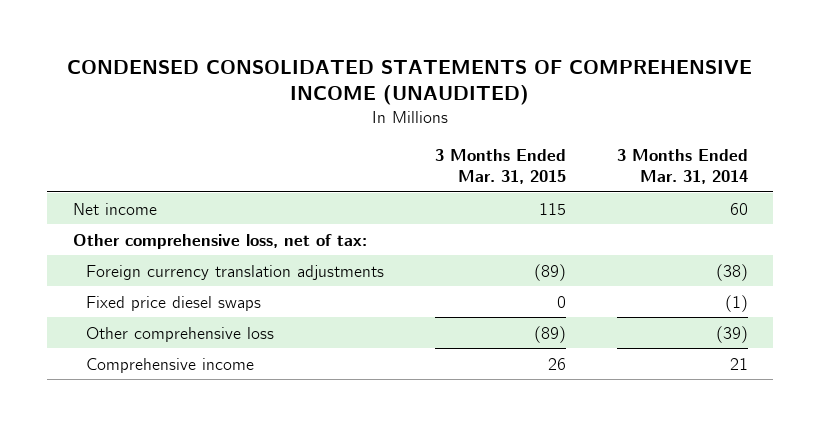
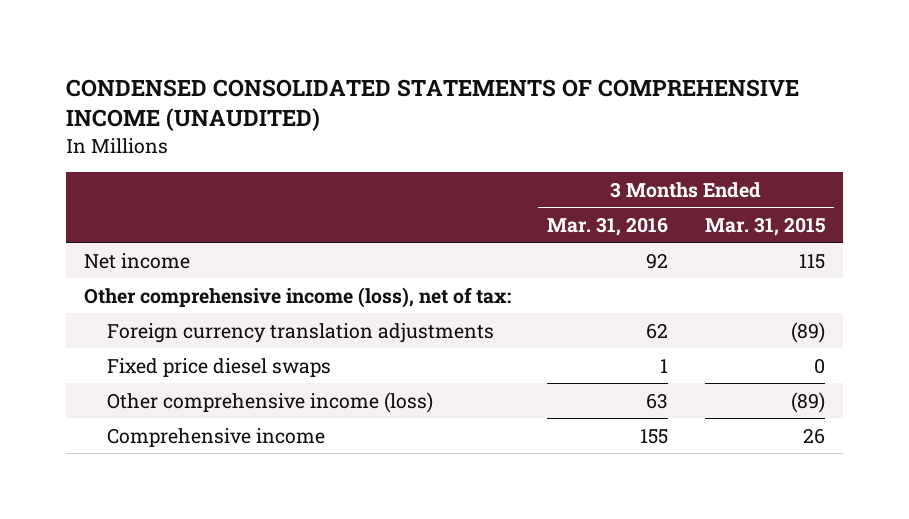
- | 3 Months Ended Mar. 31, 2015 | 3 Months Ended Mar. 31, 2014
+ | 3 Months Ended Mar. 31, 2016 | 3 Months Ended Mar. 31, 2015
- Other comprehensive loss, net of tax:
+ Other comprehensive income (loss), net of tax:
- Other comprehensive loss | (89) | (39)
+ Other comprehensive income (loss) | 63 | (89)

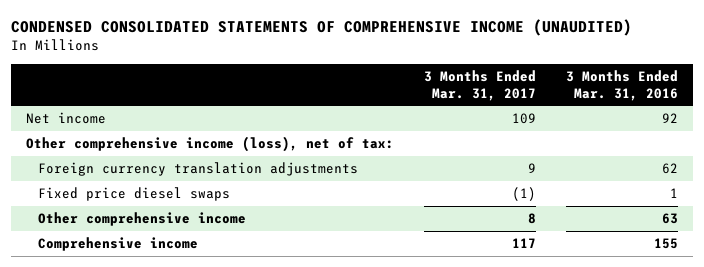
- | 3 Months Ended Mar. 31, 2016 | 3 Months Ended Mar. 31, 2015
+ | 3 Months Ended Mar. 31, 2017 | 3 Months Ended Mar. 31, 2016
- Other comprehensive income (loss) | 63 | (89)
+ Other comprehensive income | 8 | 63

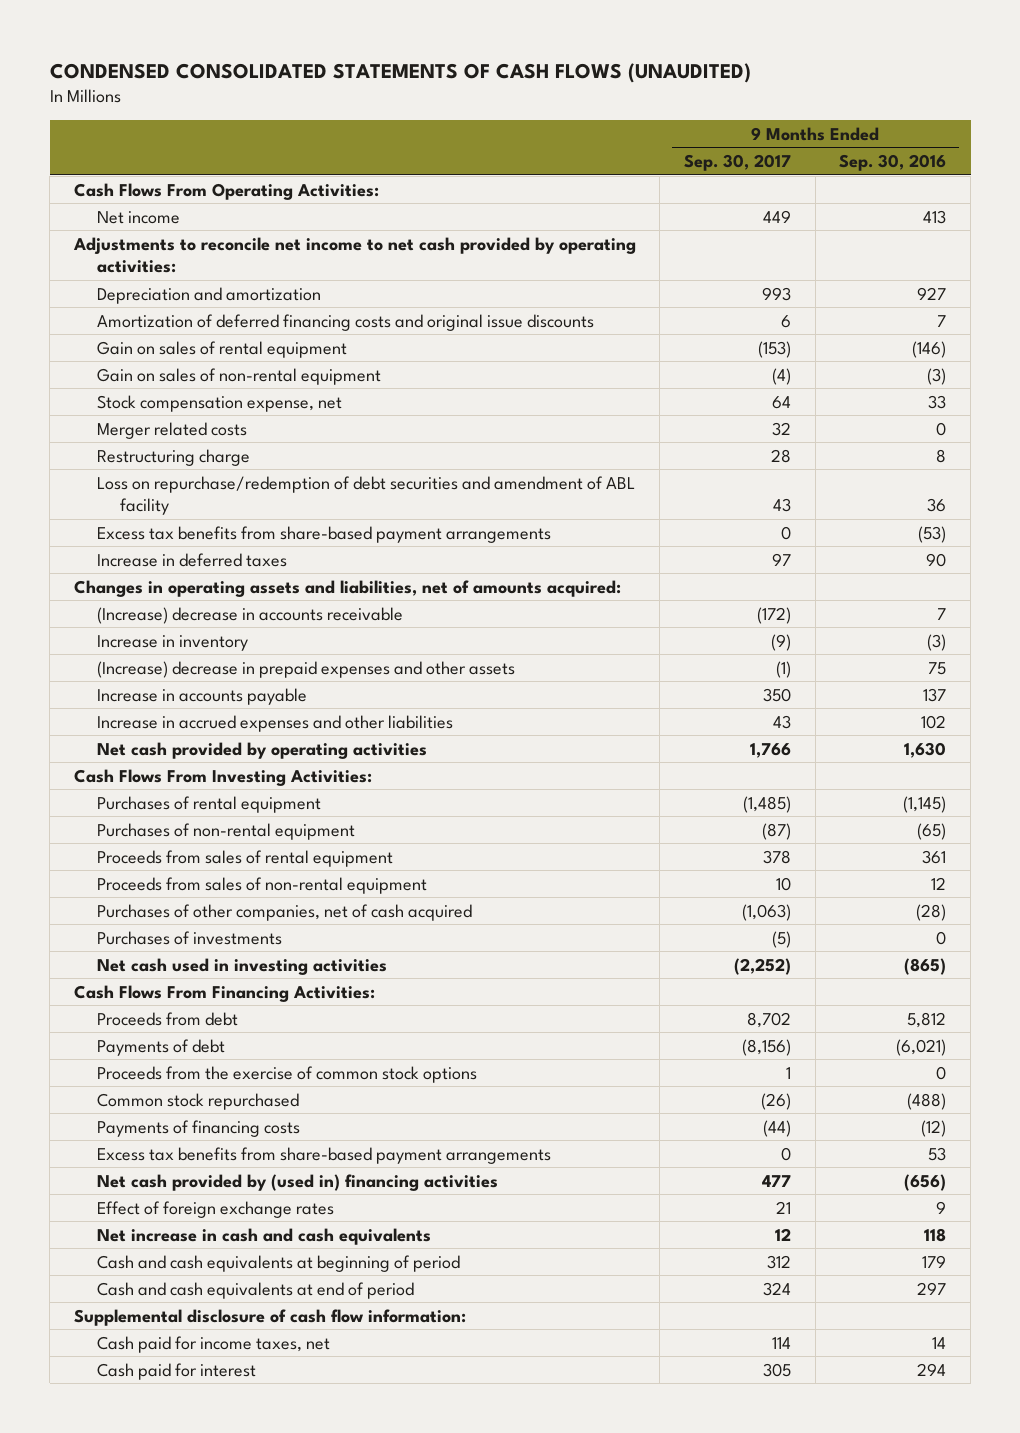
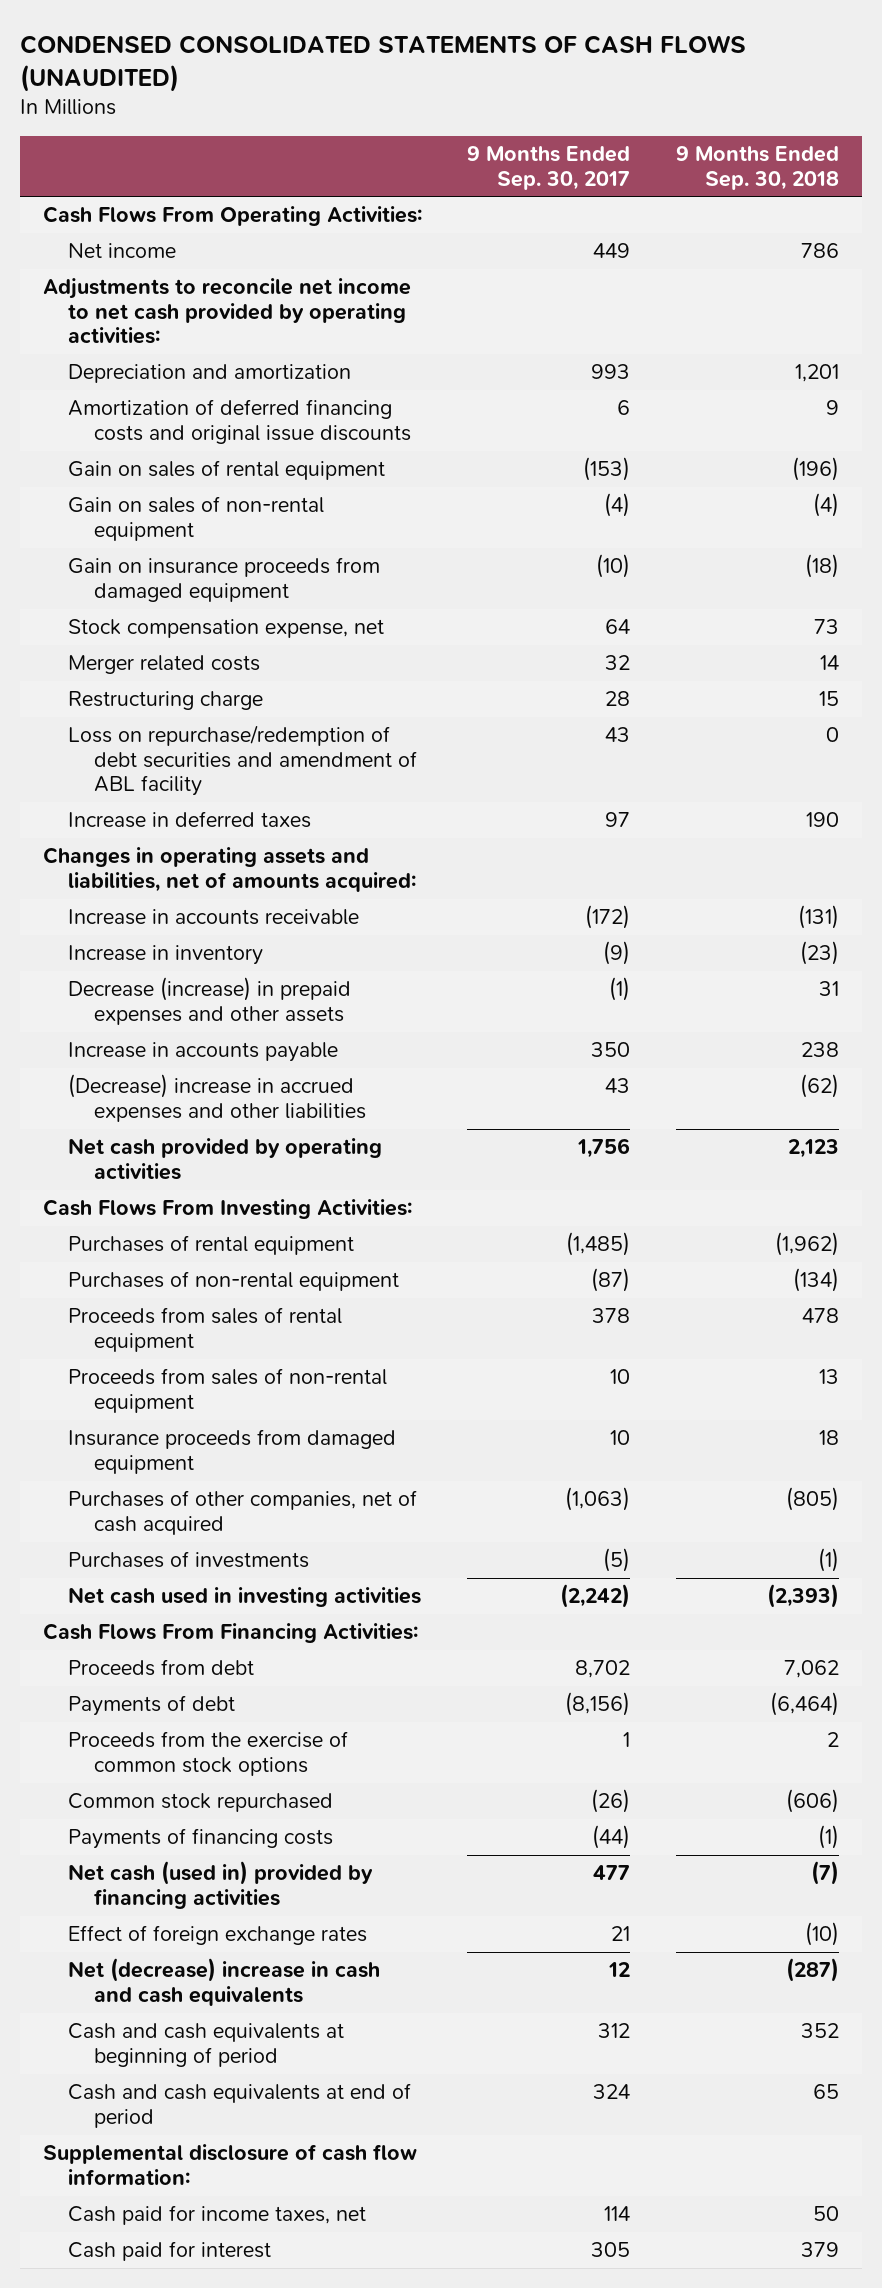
- | 9 Months Ended Sep. 30, 2017 | 9 Months Ended Sep. 30, 2016
+ | 9 Months Ended Sep. 30, 2017 | 9 Months Ended Sep. 30, 2018
+ Gain on insurance proceeds from damaged equipment | (10) | (18)
- Excess tax benefits from share-based payment arrangements | 0 | (53)
- (Increase) decrease in accounts receivable | (172) | 7
+ Increase in accounts receivable | (172) | (131)
- (Increase) decrease in prepaid expenses and other assets | (1) | 75
+ Decrease (increase) in prepaid expenses and other assets | (1) | 31
- Increase in accrued expenses and other liabilities | 43 | 102
- Net cash provided by operating activities | 1,766 | 1,630
+ (Decrease) increase in accrued expenses and other liabilities | 43 | (62)
+ Net cash provided by operating activities | 1,756 | 2,123
+ Insurance proceeds from damaged equipment | 10 | 18
- Net cash used in investing activities | (2,252) | (865)
+ Net cash used in investing activities | (2,242) | (2,393)
- Excess tax benefits from share-based payment arrangements | 0 | 53
- Net cash provided by (used in) financing activities | 477 | (656)
+ Net cash (used in) provided by financing activities | 477 | (7)
- Net increase in cash and cash equivalents | 12 | 118
+ Net (decrease) increase in cash and cash equivalents | 12 | (287)

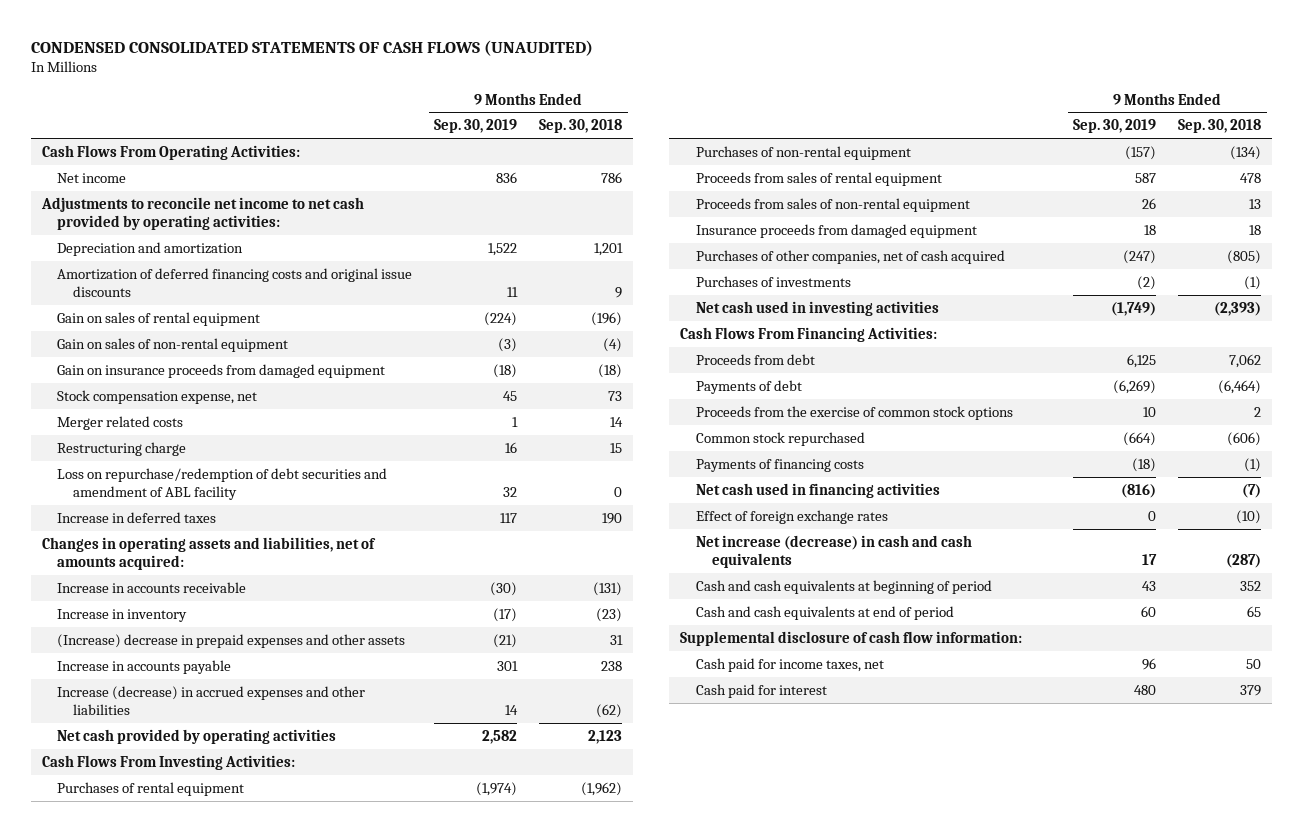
- | 9 Months Ended Sep. 30, 2017 | 9 Months Ended Sep. 30, 2018
+ | 9 Months Ended Sep. 30, 2019 | 9 Months Ended Sep. 30, 2018
- Decrease (increase) in prepaid expenses and other assets | (1) | 31
+ (Increase) decrease in prepaid expenses and other assets | (21) | 31
- (Decrease) increase in accrued expenses and other liabilities | 43 | (62)
+ Increase (decrease) in accrued expenses and other liabilities | 14 | (62)
- Net cash (used in) provided by financing activities | 477 | (7)
+ Net cash used in financing activities | (816) | (7)
- Net (decrease) increase in cash and cash equivalents | 12 | (287)
+ Net increase (decrease) in cash and cash equivalents | 17 | (287)

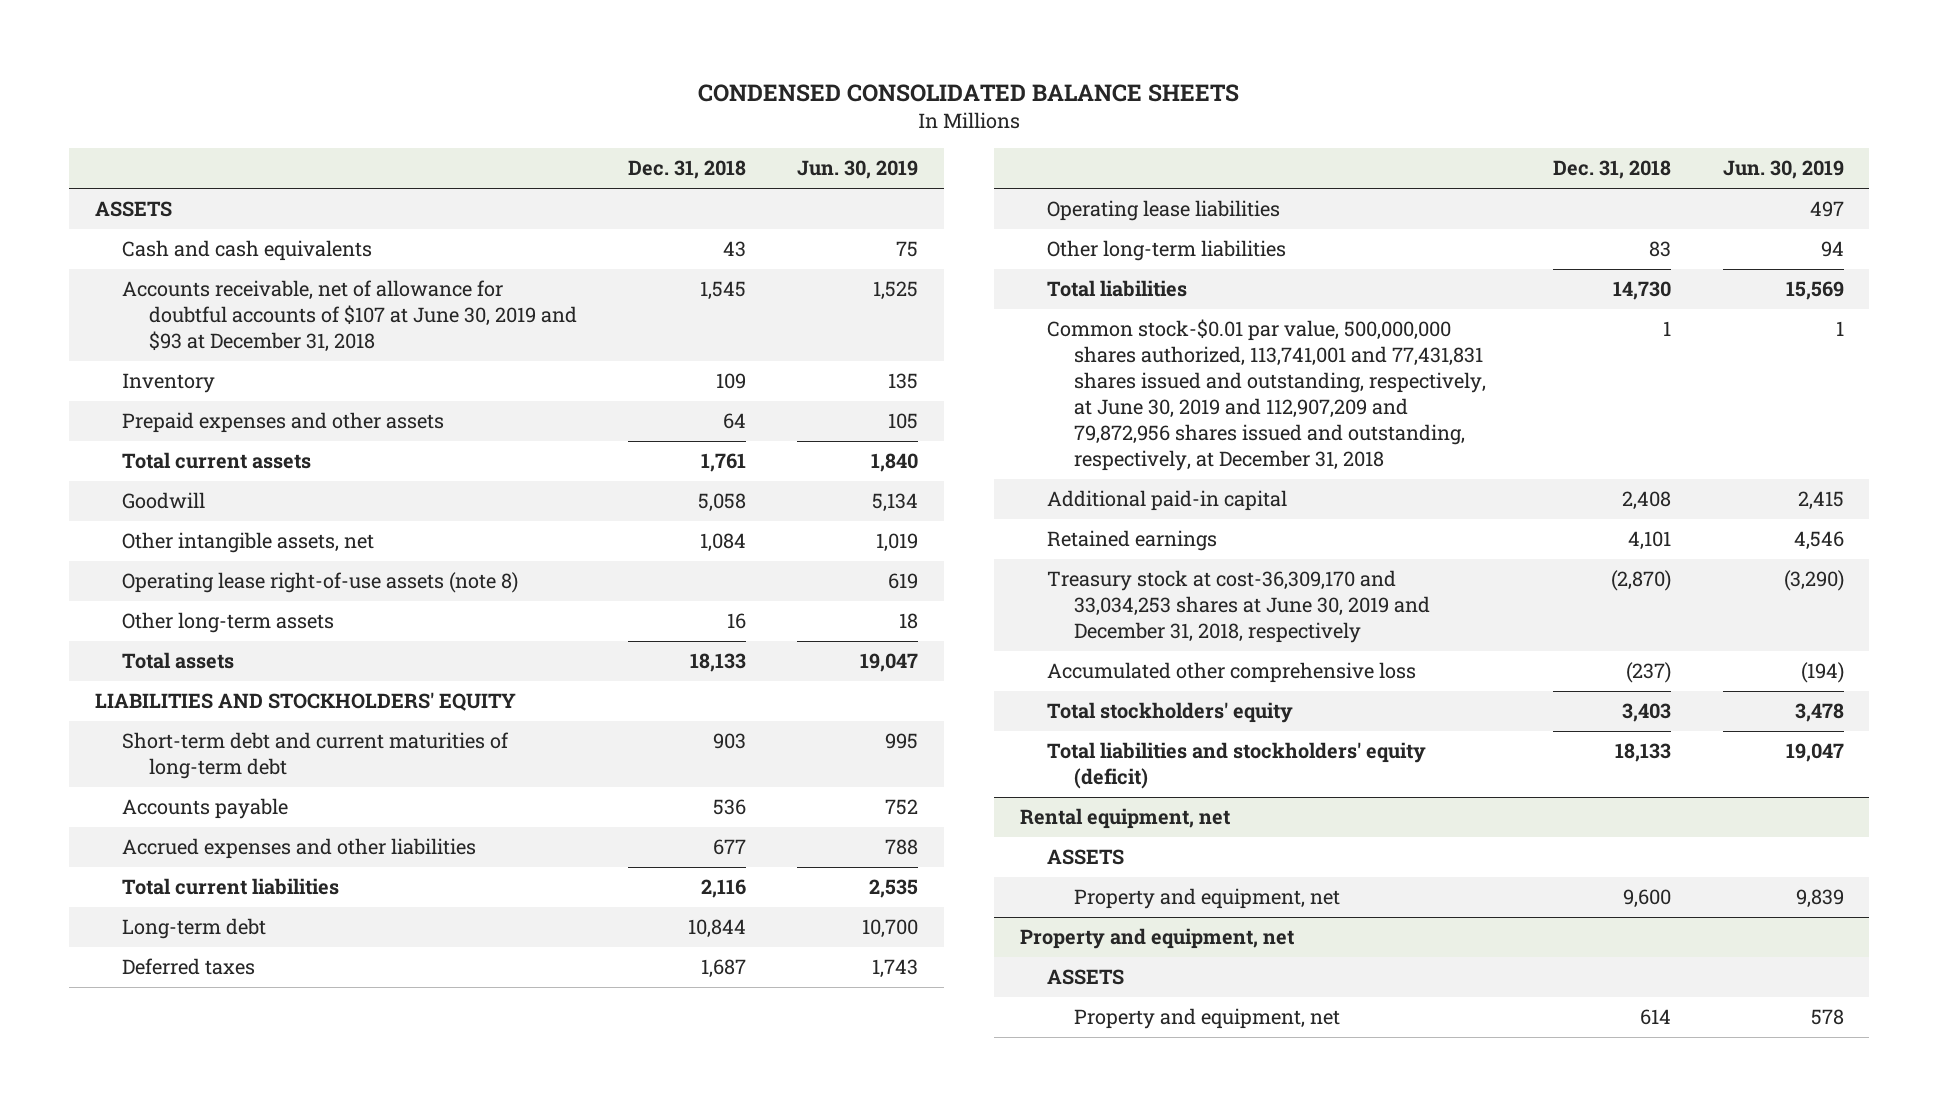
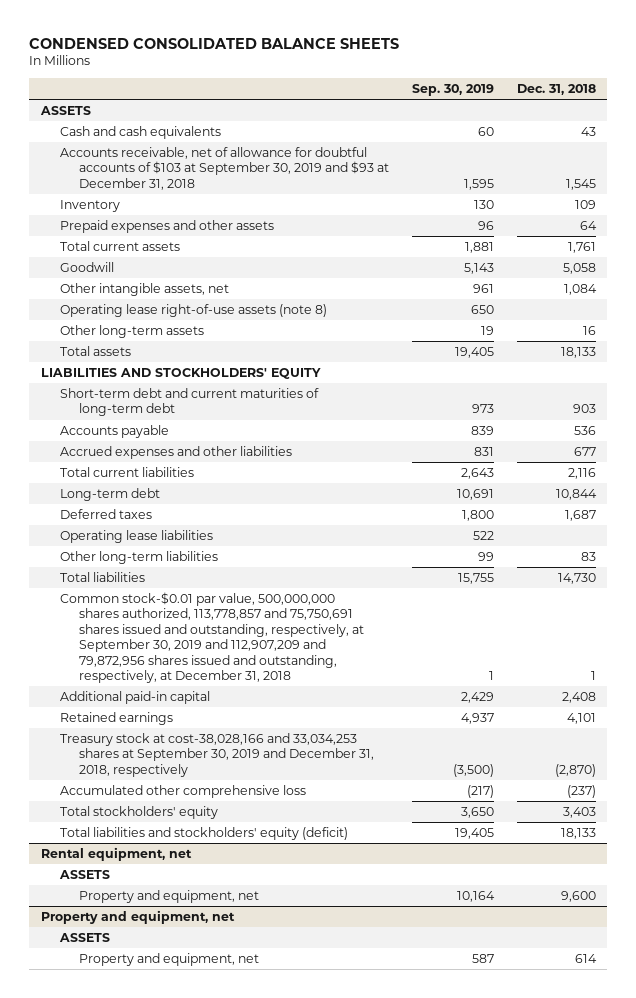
- | Dec. 31, 2018 | Jun. 30, 2019
+ | Sep. 30, 2019 | Dec. 31, 2018
- Accounts receivable, net of allowance for doubtful accounts of $107 at June 30, 2019 and $93 at December 31, 2018 | 1,545 | 1,525
+ Accounts receivable, net of allowance for doubtful accounts of $103 at September 30, 2019 and $93 at December 31, 2018 | 1,595 | 1,545
- Common stock-$0.01 par value, 500,000,000 shares authorized, 113,741,001 and 77,431,831 shares issued and outstanding, respectively, at June 30, 2019 and 112,907,209 and 79,872,956 shares issued and outstanding, respectively, at December 31, 2018 | 1 | 1
+ Common stock-$0.01 par value, 500,000,000 shares authorized, 113,778,857 and 75,750,691 shares issued and outstanding, respectively, at September 30, 2019 and 112,907,209 and 79,872,956 shares issued and outstanding, respectively, at December 31, 2018 | 1 | 1
- Treasury stock at cost-36,309,170 and 33,034,253 shares at June 30, 2019 and December 31, 2018, respectively | (2,870) | (3,290)
+ Treasury stock at cost-38,028,166 and 33,034,253 shares at September 30, 2019 and December 31, 2018, respectively | (3,500) | (2,870)

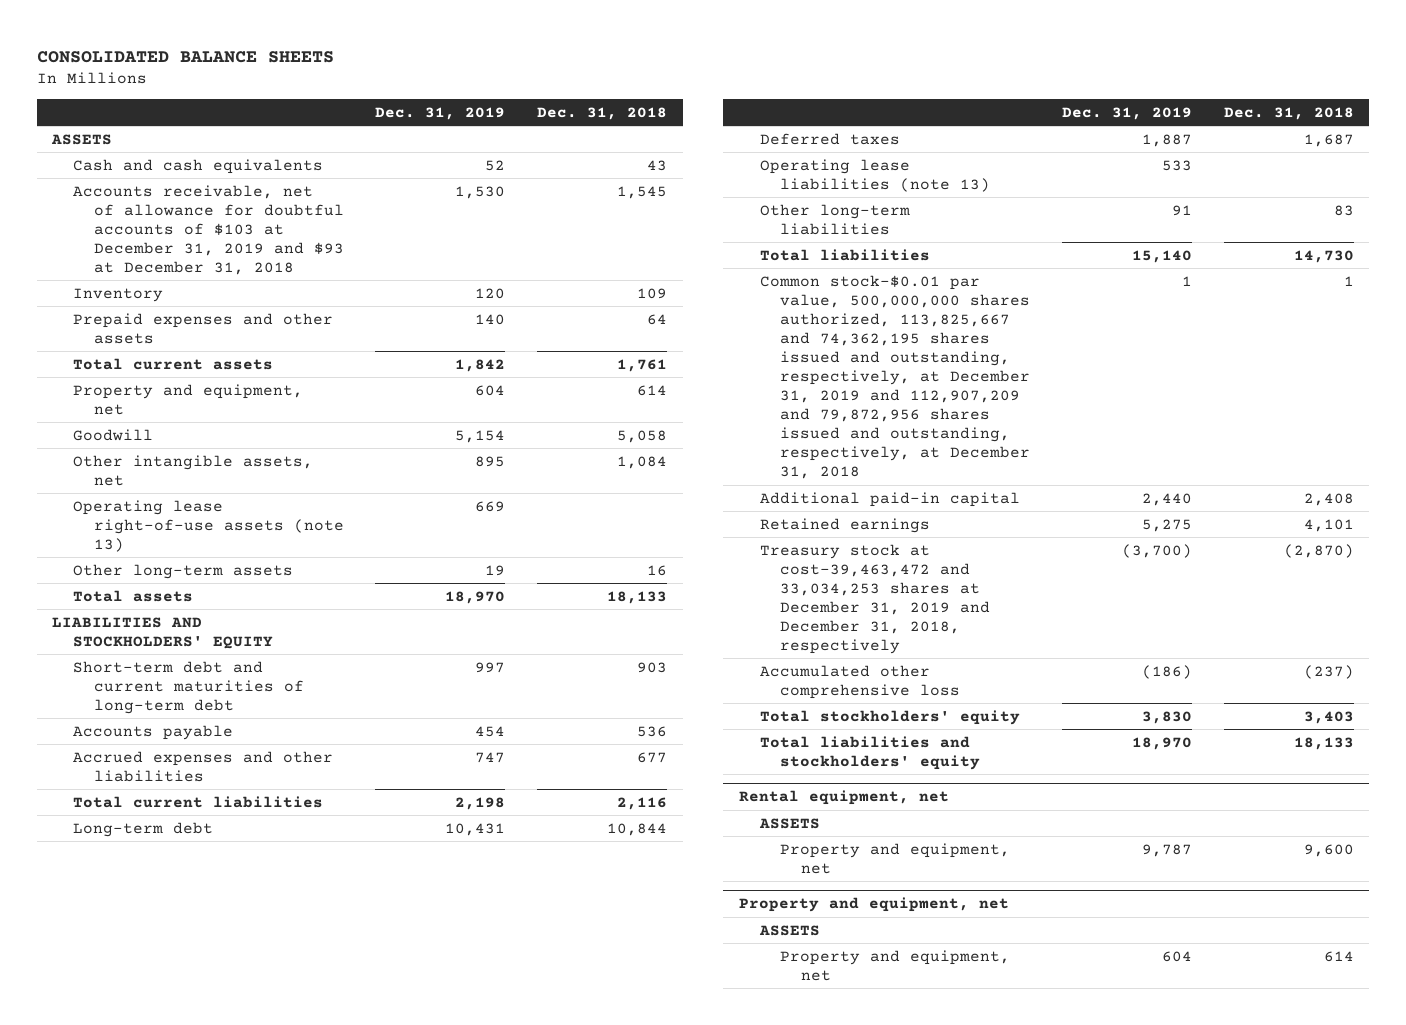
- CONDENSED CONSOLIDATED BALANCE SHEETS
+ CONSOLIDATED BALANCE SHEETS
- | Sep. 30, 2019 | Dec. 31, 2018
+ | Dec. 31, 2019 | Dec. 31, 2018
- Accounts receivable, net of allowance for doubtful accounts of $103 at September 30, 2019 and $93 at December 31, 2018 | 1,595 | 1,545
+ Accounts receivable, net of allowance for doubtful accounts of $103 at December 31, 2019 and $93 at December 31, 2018 | 1,530 | 1,545
+ Property and equipment, net | 604 | 614
- Operating lease right-of-use assets (note 8) | 650 |
+ Operating lease right-of-use assets (note 13) | 669 |
- Operating lease liabilities | 522 |
+ Operating lease liabilities (note 13) | 533 |
- Common stock-$0.01 par value, 500,000,000 shares authorized, 113,778,857 and 75,750,691 shares issued and outstanding, respectively, at September 30, 2019 and 112,907,209 and 79,872,956 shares issued and outstanding, respectively, at December 31, 2018 | 1 | 1
+ Common stock-$0.01 par value, 500,000,000 shares authorized, 113,825,667 and 74,362,195 shares issued and outstanding, respectively, at December 31, 2019 and 112,907,209 and 79,872,956 shares issued and outstanding, respectively, at December 31, 2018 | 1 | 1
- Treasury stock at cost-38,028,166 and 33,034,253 shares at September 30, 2019 and December 31, 2018, respectively | (3,500) | (2,870)
+ Treasury stock at cost-39,463,472 and 33,034,253 shares at December 31, 2019 and December 31, 2018, respectively | (3,700) | (2,870)
- Total liabilities and stockholders' equity (deficit) | 19,405 | 18,133
+ Total liabilities and stockholders' equity | 18,970 | 18,133

